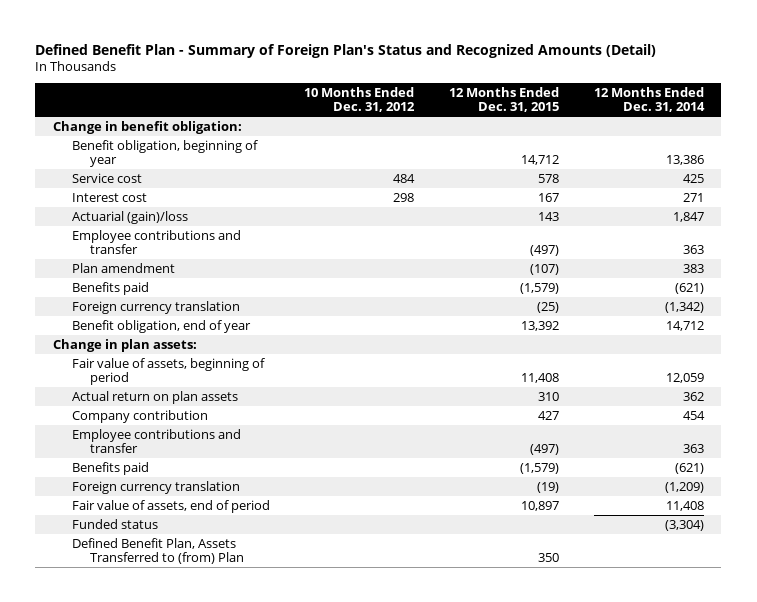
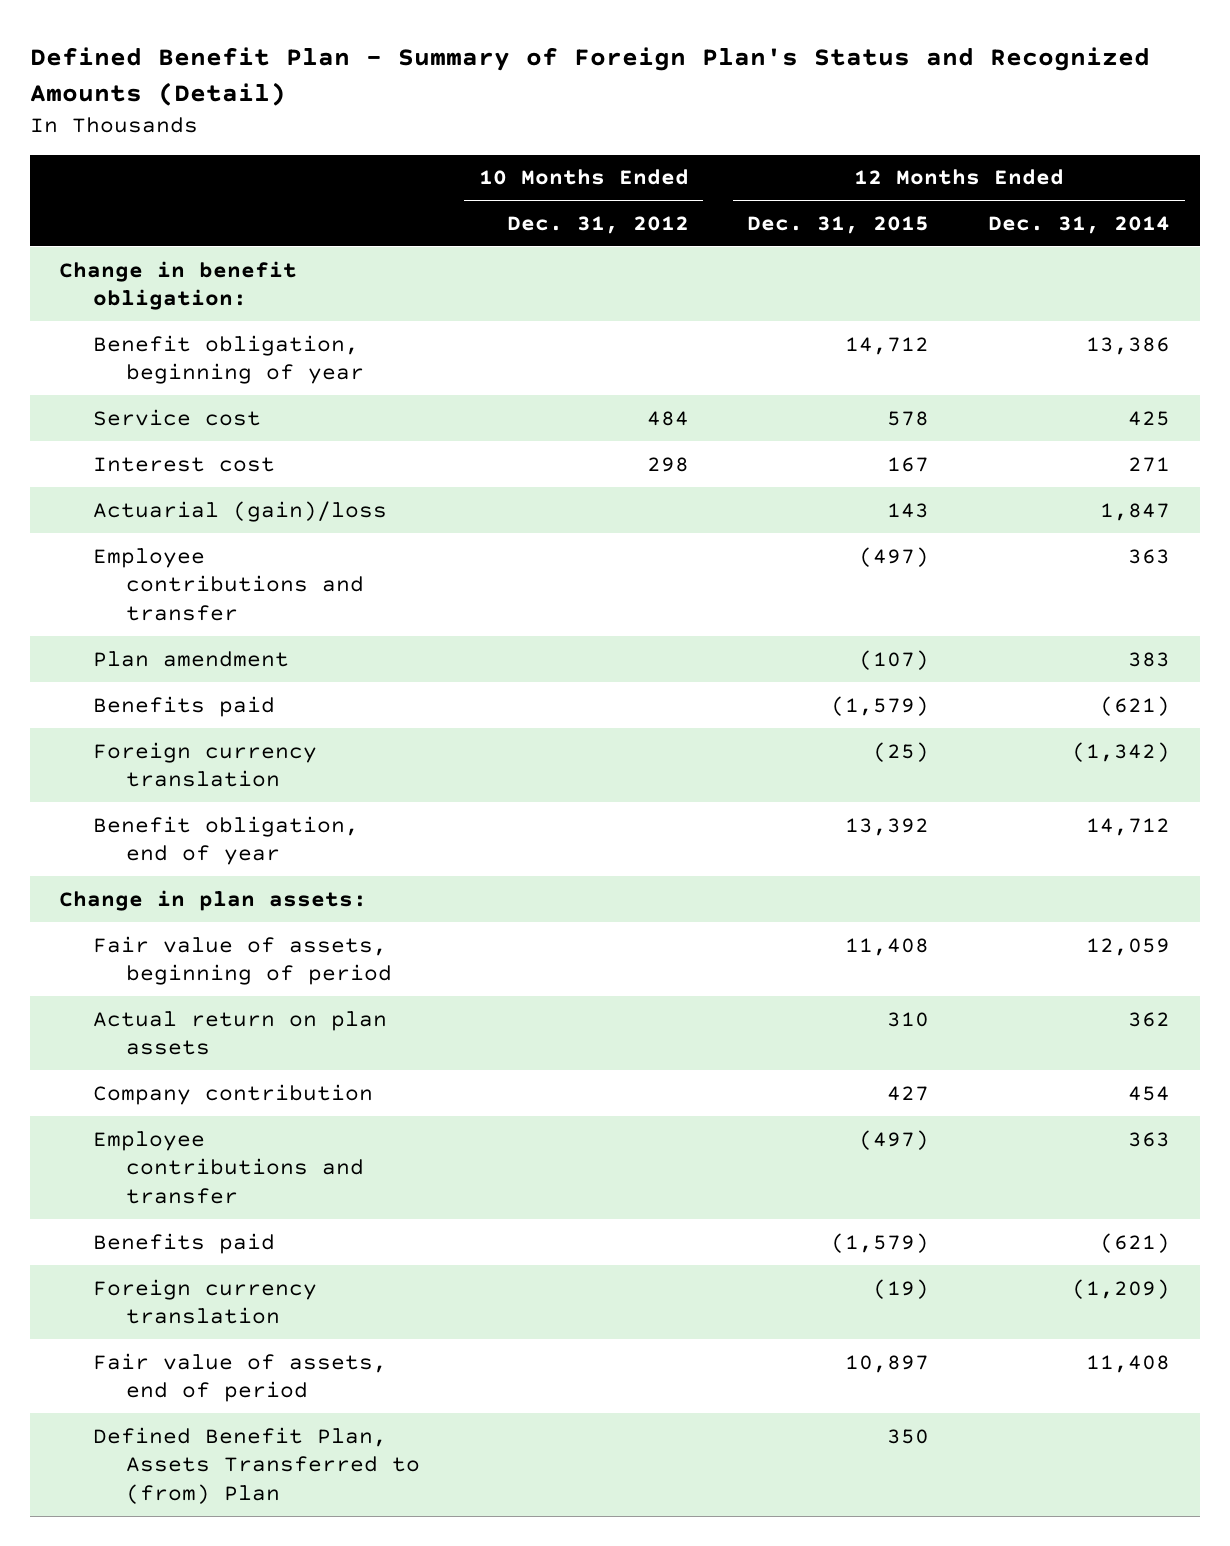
- Funded status | | | (3,304)

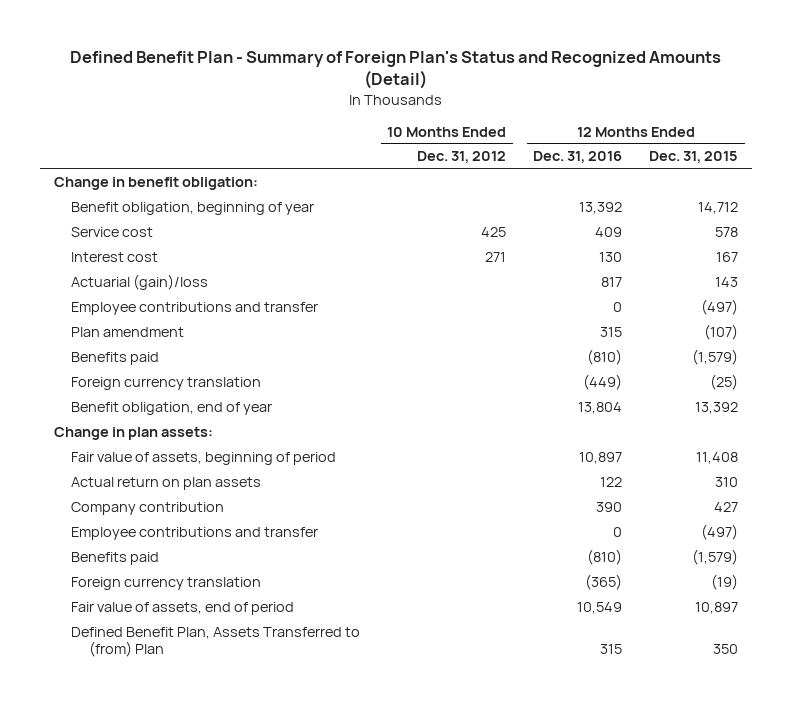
- | 10 Months Ended Dec. 31, 2012 | 12 Months Ended Dec. 31, 2015 | 12 Months Ended Dec. 31, 2014
+ | 10 Months Ended Dec. 31, 2012 | 12 Months Ended Dec. 31, 2016 | 12 Months Ended Dec. 31, 2015
- Service cost | 484 | 578 | 425
- Interest cost | 298 | 167 | 271
+ Service cost | 425 | 409 | 578
+ Interest cost | 271 | 130 | 167

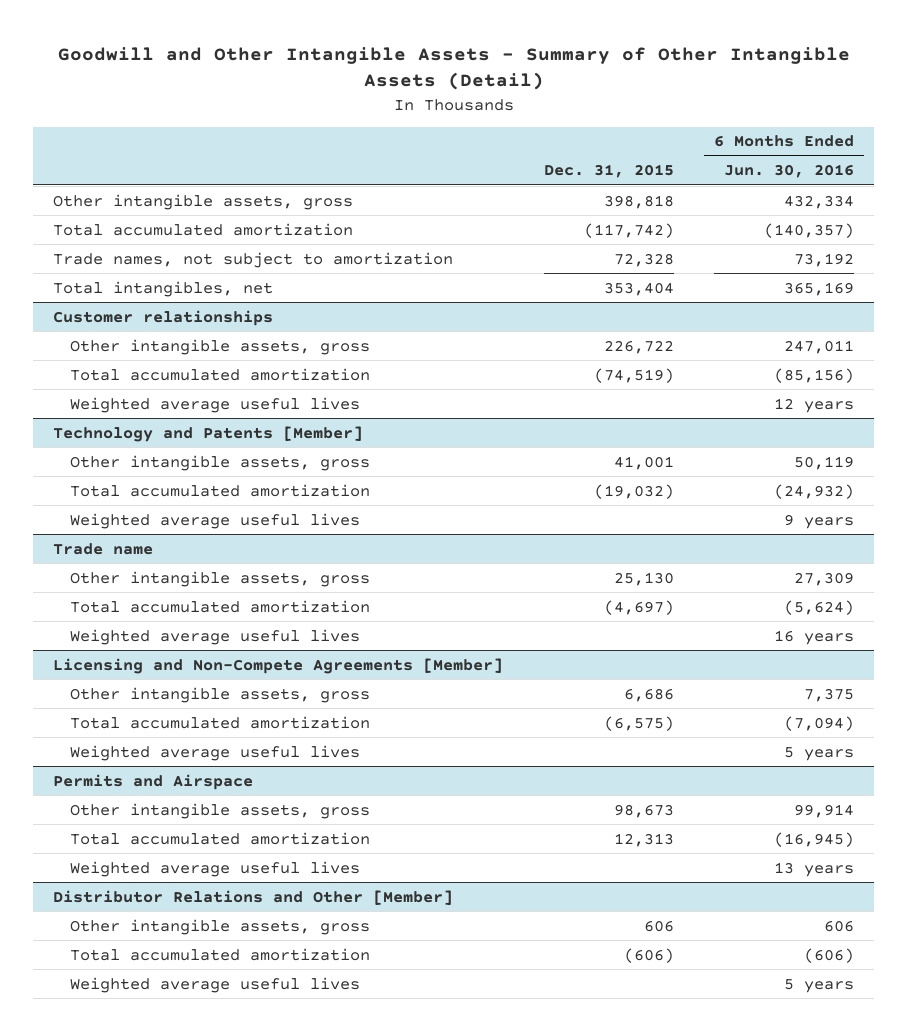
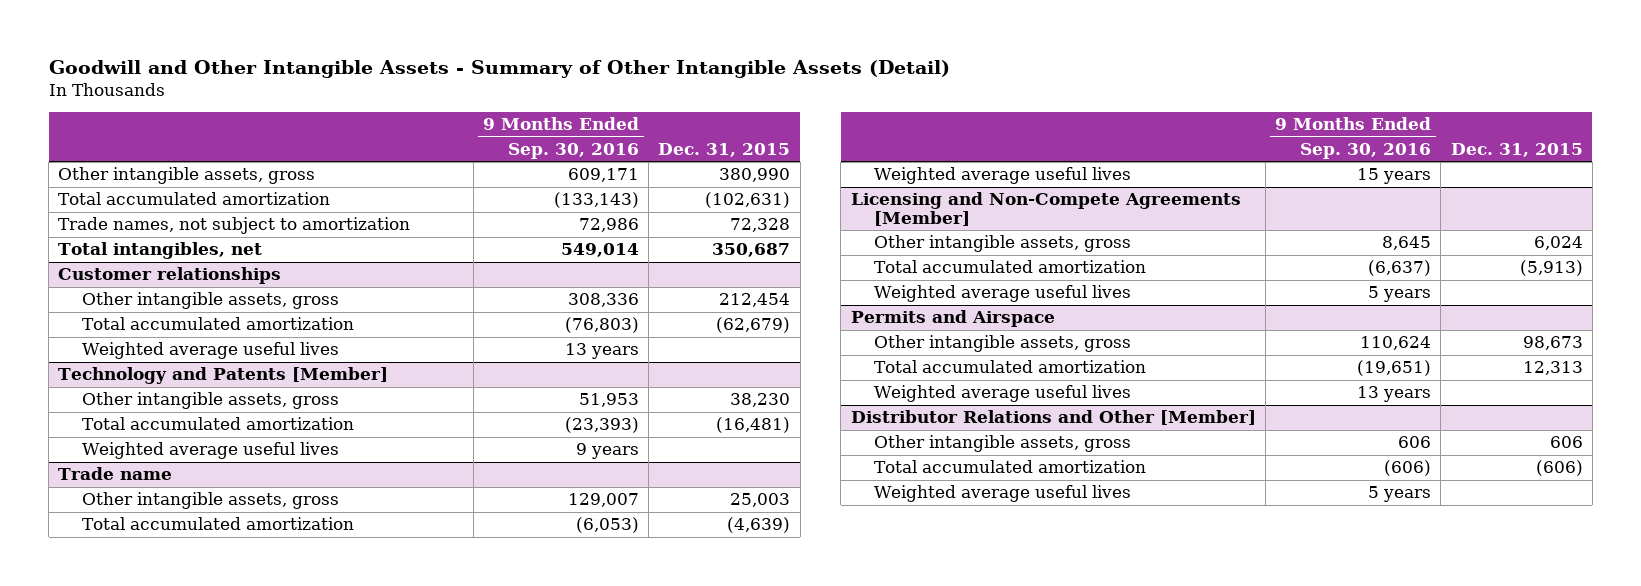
- | Dec. 31, 2015 | 6 Months Ended Jun. 30, 2016
+ | 9 Months Ended Sep. 30, 2016 | Dec. 31, 2015
- Other intangible assets, gross | 398,818 | 432,334
- Total accumulated amortization | (117,742) | (140,357)
+ Other intangible assets, gross | 609,171 | 380,990
+ Total accumulated amortization | (133,143) | (102,631)
- Total intangibles, net | 353,404 | 365,169
+ Total intangibles, net | 549,014 | 350,687
@ Customer relationships
- Other intangible assets, gross | 226,722 | 247,011
- Total accumulated amortization | (74,519) | (85,156)
+ Other intangible assets, gross | 308,336 | 212,454
+ Total accumulated amortization | (76,803) | (62,679)
@ Technology and Patents [Member]
- Other intangible assets, gross | 41,001 | 50,119
- Total accumulated amortization | (19,032) | (24,932)
+ Other intangible assets, gross | 51,953 | 38,230
+ Total accumulated amortization | (23,393) | (16,481)
@ Trade name
- Other intangible assets, gross | 25,130 | 27,309
- Total accumulated amortization | (4,697) | (5,624)
+ Other intangible assets, gross | 129,007 | 25,003
+ Total accumulated amortization | (6,053) | (4,639)
@ Licensing and Non-Compete Agreements [Member]
- Other intangible assets, gross | 6,686 | 7,375
- Total accumulated amortization | (6,575) | (7,094)
+ Other intangible assets, gross | 8,645 | 6,024
+ Total accumulated amortization | (6,637) | (5,913)

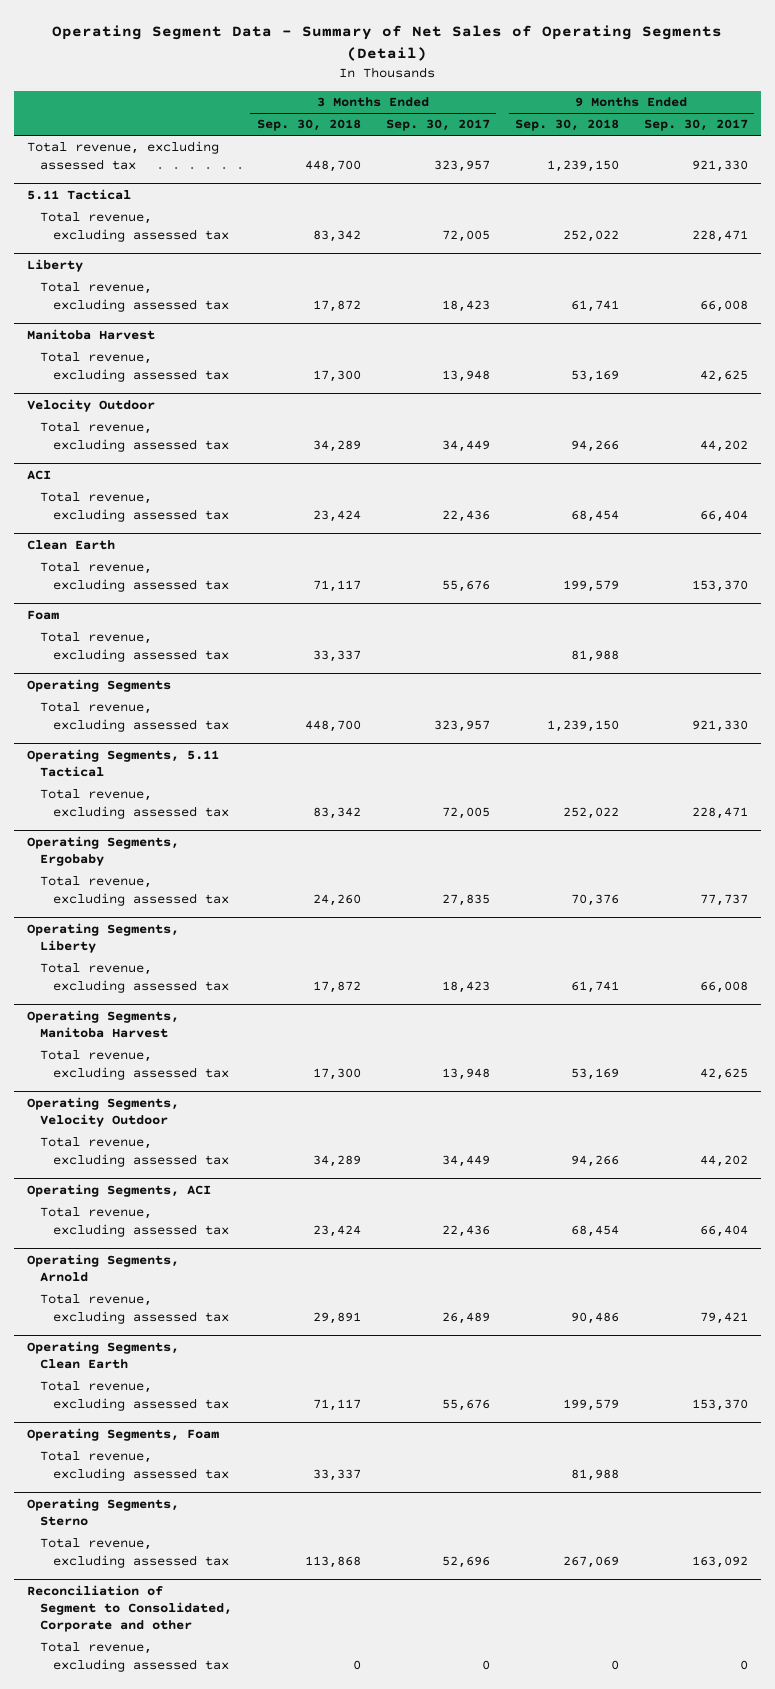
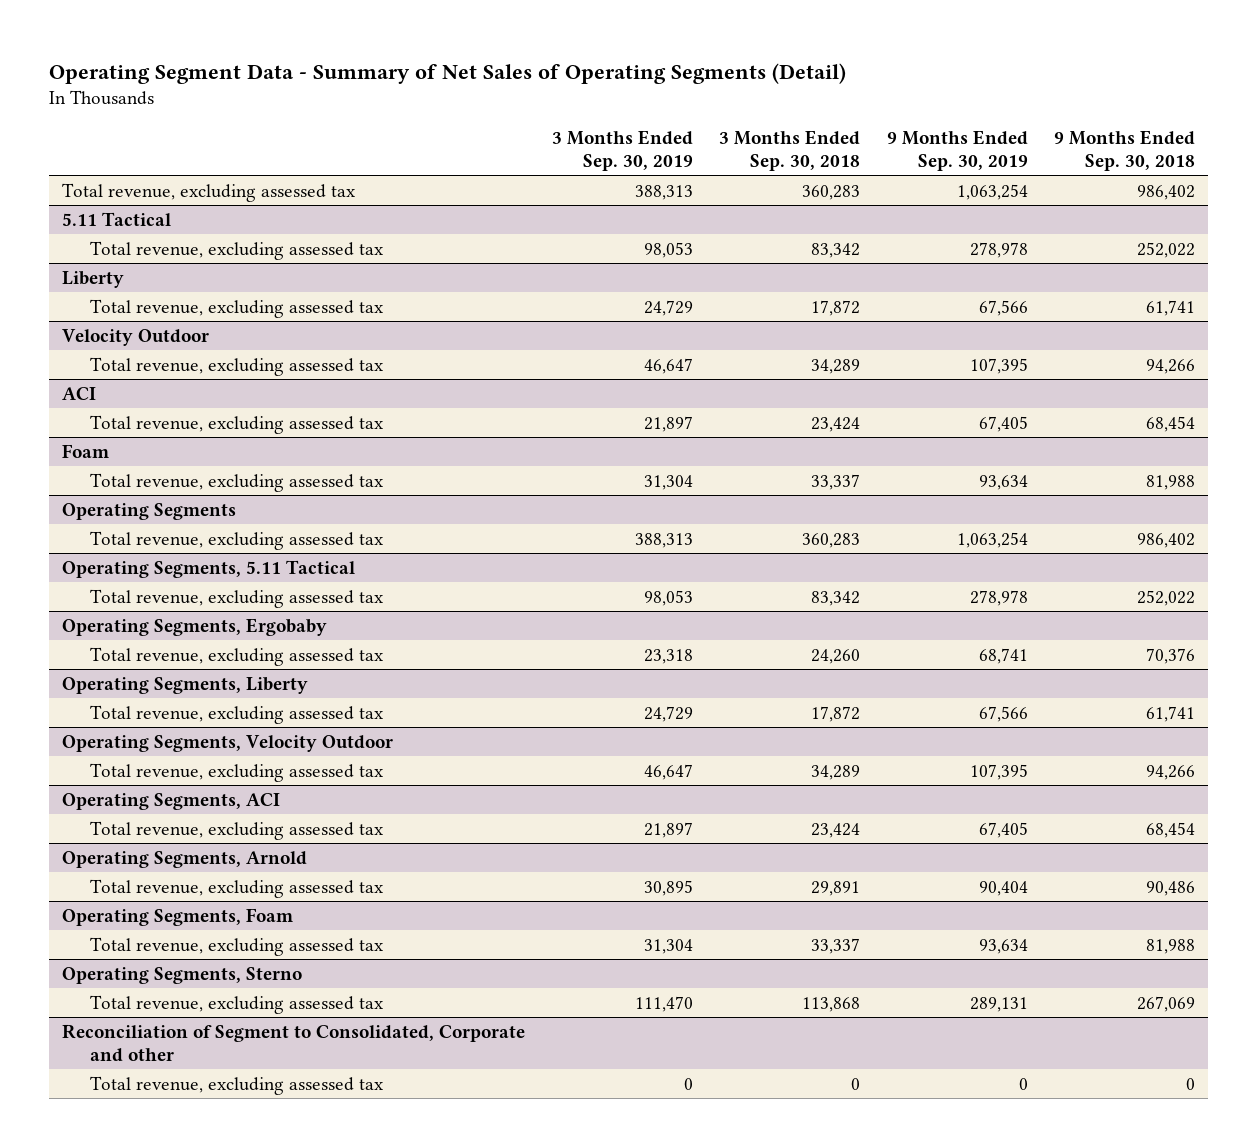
- | 3 Months Ended Sep. 30, 2018 | 3 Months Ended Sep. 30, 2017 | 9 Months Ended Sep. 30, 2018 | 9 Months Ended Sep. 30, 2017
+ | 3 Months Ended Sep. 30, 2019 | 3 Months Ended Sep. 30, 2018 | 9 Months Ended Sep. 30, 2019 | 9 Months Ended Sep. 30, 2018
- Total revenue, excluding assessed tax | 448,700 | 323,957 | 1,239,150 | 921,330
+ Total revenue, excluding assessed tax | 388,313 | 360,283 | 1,063,254 | 986,402
- Manitoba Harvest
- Total revenue, excluding assessed tax | 17,300 | 13,948 | 53,169 | 42,625
- Clean Earth
- Total revenue, excluding assessed tax | 71,117 | 55,676 | 199,579 | 153,370
@ Operating Segments
- Total revenue, excluding assessed tax | 448,700 | 323,957 | 1,239,150 | 921,330
+ Total revenue, excluding assessed tax | 388,313 | 360,283 | 1,063,254 | 986,402
- Operating Segments, Manitoba Harvest
- Total revenue, excluding assessed tax | 17,300 | 13,948 | 53,169 | 42,625
- Operating Segments, Clean Earth
- Total revenue, excluding assessed tax | 71,117 | 55,676 | 199,579 | 153,370

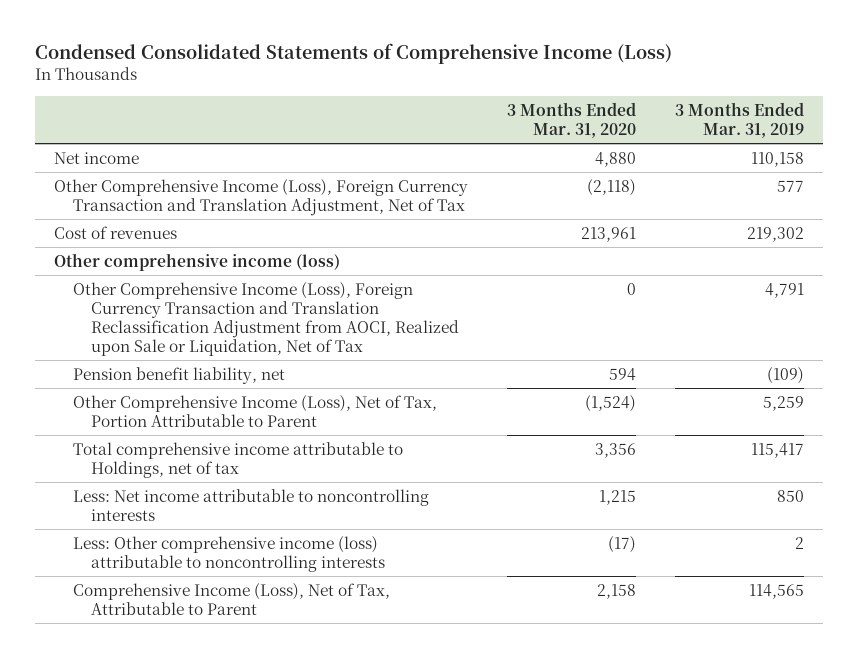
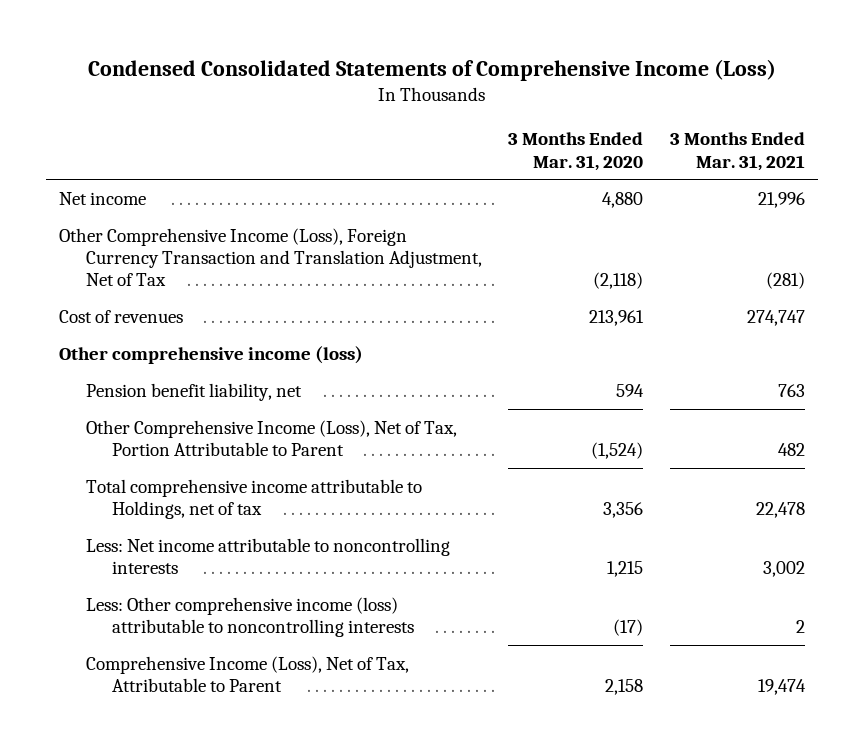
- | 3 Months Ended Mar. 31, 2020 | 3 Months Ended Mar. 31, 2019
+ | 3 Months Ended Mar. 31, 2020 | 3 Months Ended Mar. 31, 2021
- Other Comprehensive Income (Loss), Foreign Currency Transaction and Translation Reclassification Adjustment from AOCI, Realized upon Sale or Liquidation, Net of Tax | 0 | 4,791

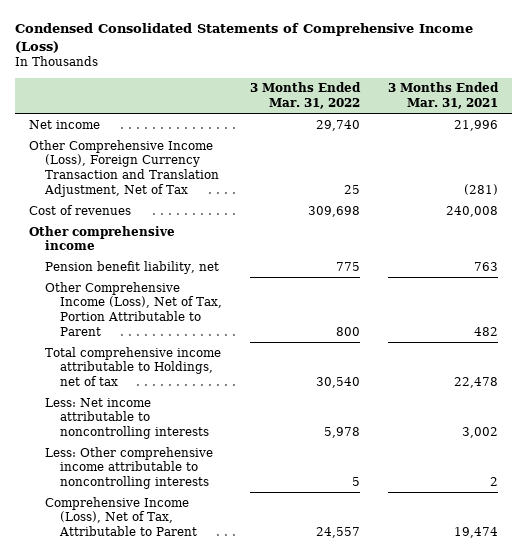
- | 3 Months Ended Mar. 31, 2020 | 3 Months Ended Mar. 31, 2021
+ | 3 Months Ended Mar. 31, 2022 | 3 Months Ended Mar. 31, 2021
- Cost of revenues | 213,961 | 274,747
- Other comprehensive income (loss)
+ Cost of revenues | 309,698 | 240,008
+ Other comprehensive income
- Less: Other comprehensive income (loss) attributable to noncontrolling interests | (17) | 2
+ Less: Other comprehensive income attributable to noncontrolling interests | 5 | 2

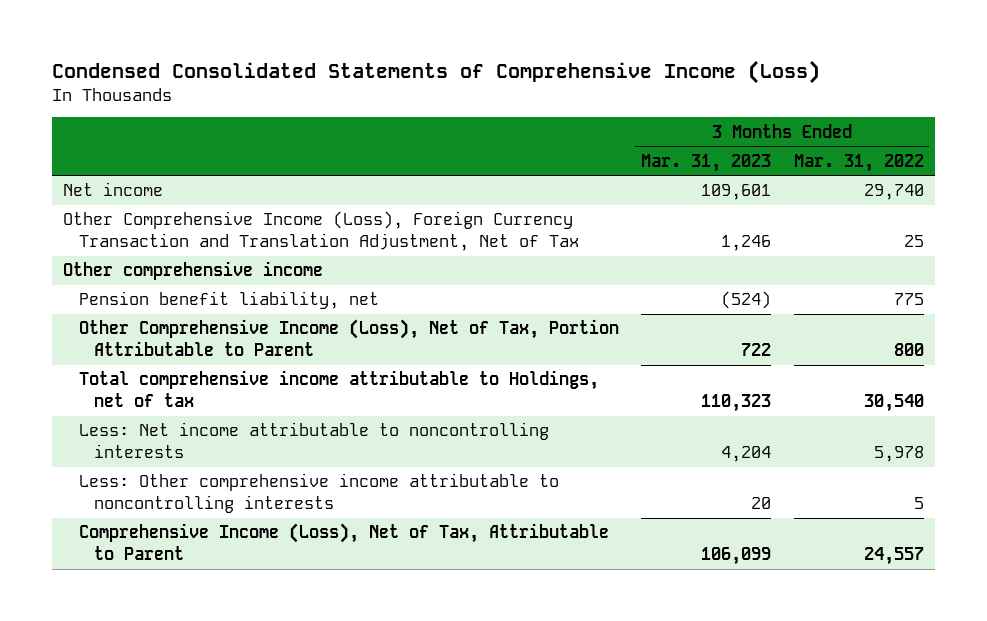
- | 3 Months Ended Mar. 31, 2022 | 3 Months Ended Mar. 31, 2021
+ | 3 Months Ended Mar. 31, 2023 | 3 Months Ended Mar. 31, 2022
- Cost of revenues | 309,698 | 240,008

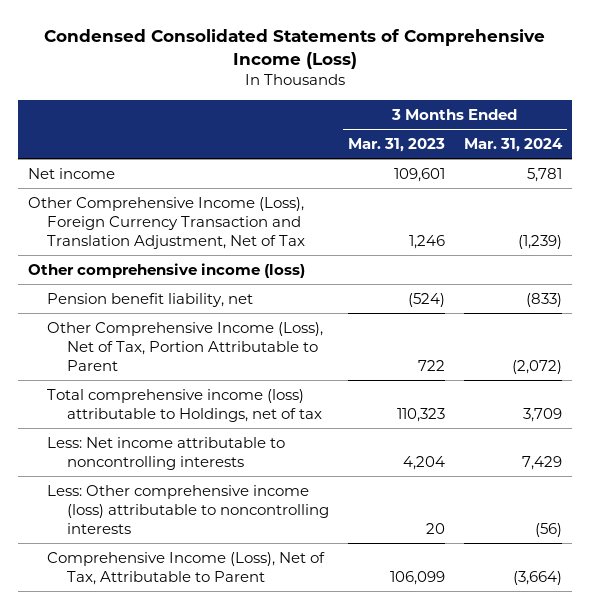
- | 3 Months Ended Mar. 31, 2023 | 3 Months Ended Mar. 31, 2022
+ | 3 Months Ended Mar. 31, 2023 | 3 Months Ended Mar. 31, 2024
- Other comprehensive income
+ Other comprehensive income (loss)
- Total comprehensive income attributable to Holdings, net of tax | 110,323 | 30,540
+ Total comprehensive income (loss) attributable to Holdings, net of tax | 110,323 | 3,709
- Less: Other comprehensive income attributable to noncontrolling interests | 20 | 5
+ Less: Other comprehensive income (loss) attributable to noncontrolling interests | 20 | (56)

